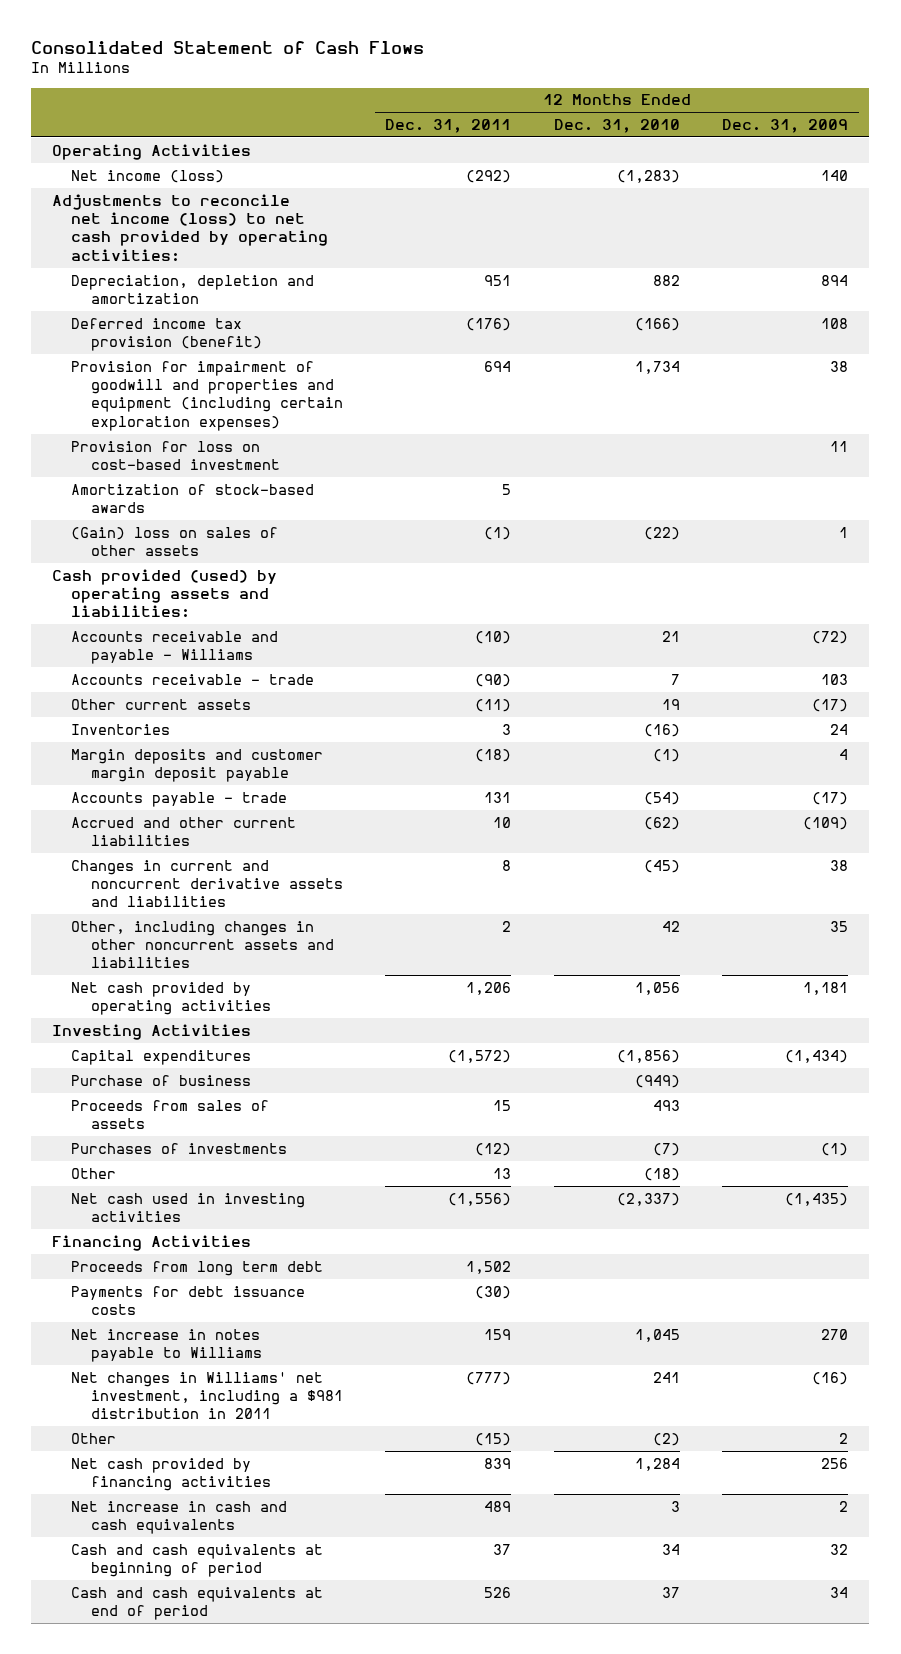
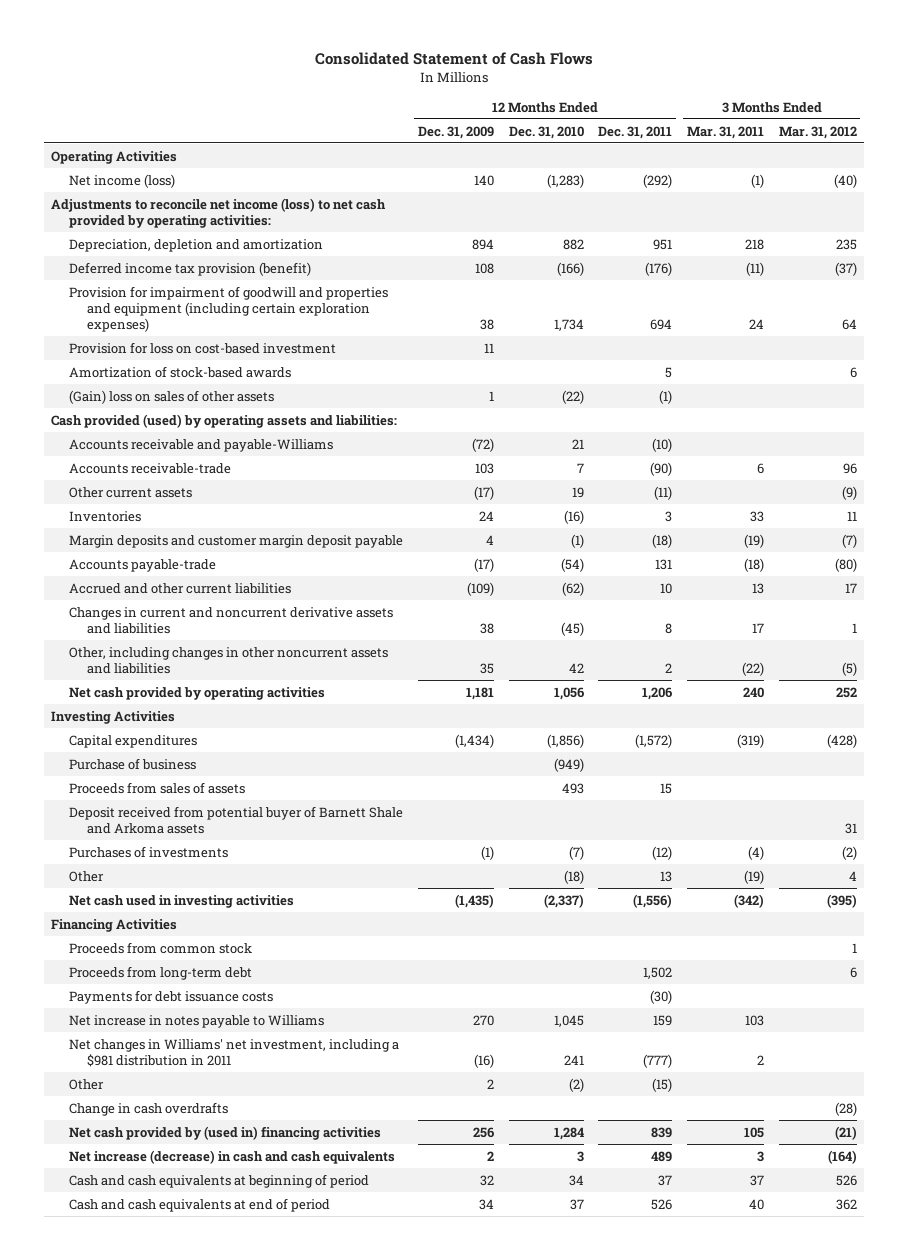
- | 12 Months Ended Dec. 31, 2011 | 12 Months Ended Dec. 31, 2010 | 12 Months Ended Dec. 31, 2009
+ | 12 Months Ended Dec. 31, 2009 | 12 Months Ended Dec. 31, 2010 | 12 Months Ended Dec. 31, 2011 | 3 Months Ended Mar. 31, 2011 | 3 Months Ended Mar. 31, 2012
- Accounts receivable and payable - Williams | (10) | 21 | (72)
- Accounts receivable - trade | (90) | 7 | 103
+ Accounts receivable and payable-Williams | (72) | 21 | (10) | |
+ Accounts receivable-trade | 103 | 7 | (90) | 6 | 96
- Accounts payable - trade | 131 | (54) | (17)
+ Accounts payable-trade | (17) | (54) | 131 | (18) | (80)
+ Deposit received from potential buyer of Barnett Shale and Arkoma assets | | | | | 31
- Proceeds from long term debt | 1,502 | |
+ Proceeds from common stock | | | | | 1
+ Proceeds from long-term debt | | | 1,502 | | 6
- Net cash provided by financing activities | 839 | 1,284 | 256
- Net increase in cash and cash equivalents | 489 | 3 | 2
+ Change in cash overdrafts | | | | | (28)
+ Net cash provided by (used in) financing activities | 256 | 1,284 | 839 | 105 | (21)
+ Net increase (decrease) in cash and cash equivalents | 2 | 3 | 489 | 3 | (164)

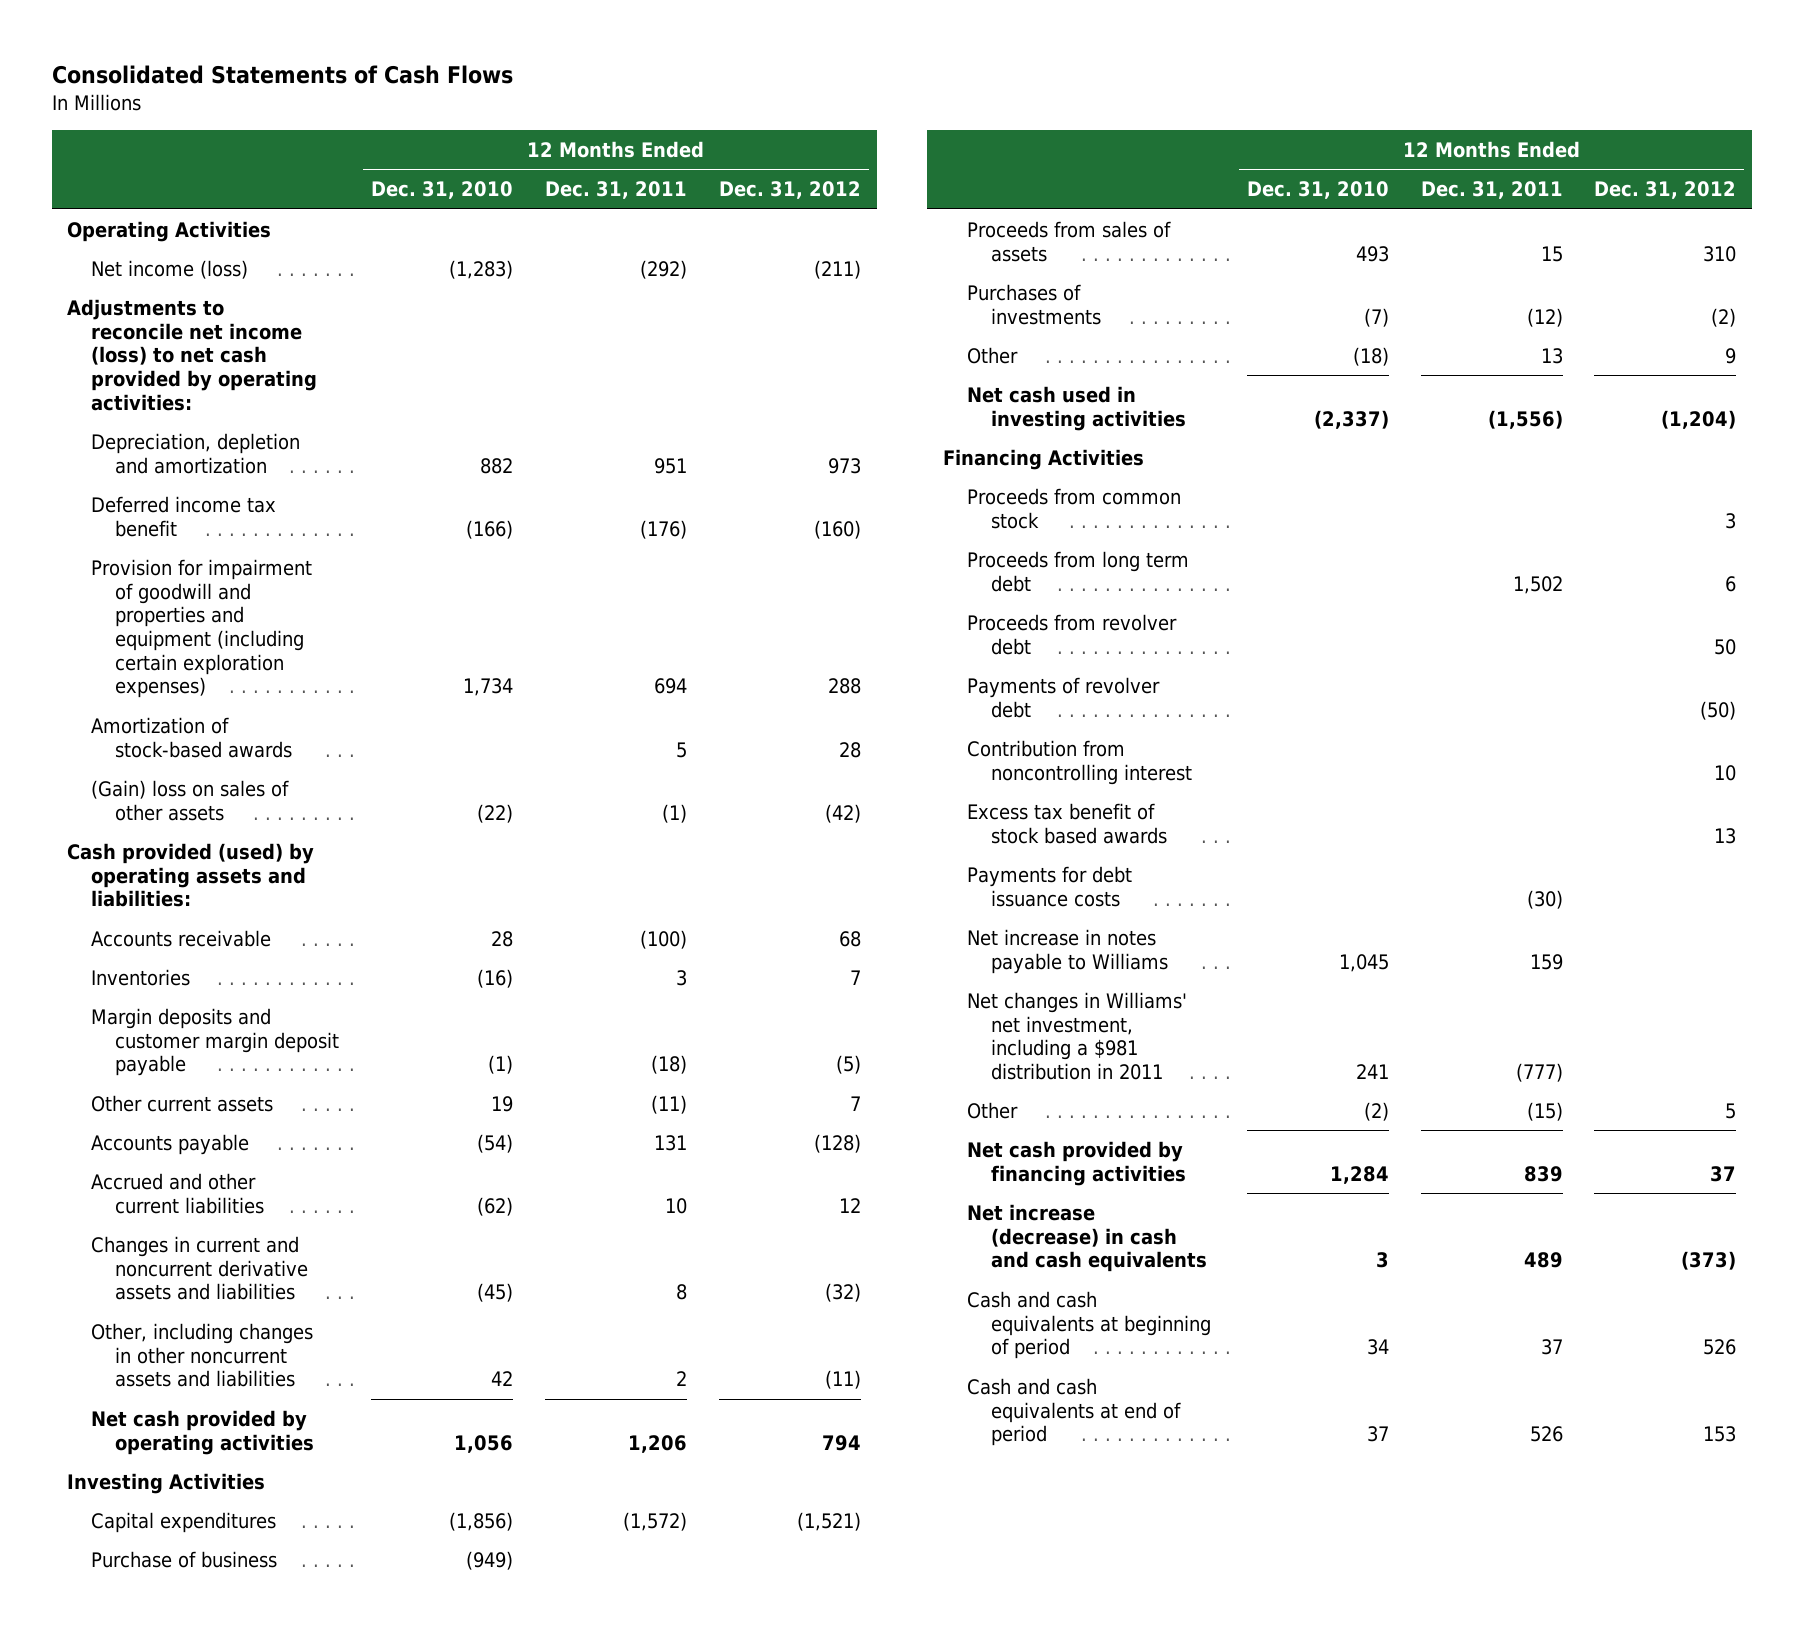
- Consolidated Statement of Cash Flows
+ Consolidated Statements of Cash Flows
- | 12 Months Ended Dec. 31, 2009 | 12 Months Ended Dec. 31, 2010 | 12 Months Ended Dec. 31, 2011 | 3 Months Ended Mar. 31, 2011 | 3 Months Ended Mar. 31, 2012
+ | 12 Months Ended Dec. 31, 2010 | 12 Months Ended Dec. 31, 2011 | 12 Months Ended Dec. 31, 2012
- Deferred income tax provision (benefit) | 108 | (166) | (176) | (11) | (37)
+ Deferred income tax benefit | (166) | (176) | (160)
- Provision for loss on cost-based investment | 11 | | | |
- Accounts receivable and payable-Williams | (72) | 21 | (10) | |
- Accounts receivable-trade | 103 | 7 | (90) | 6 | 96
+ Accounts receivable | 28 | (100) | 68
- Accounts payable-trade | (17) | (54) | 131 | (18) | (80)
moved down: Other current assets | 19 | (11) | 7
+ Accounts payable | (54) | 131 | (128)
- Deposit received from potential buyer of Barnett Shale and Arkoma assets | | | | | 31
- Proceeds from long-term debt | | | 1,502 | | 6
+ Proceeds from long term debt | | 1,502 | 6
+ Proceeds from revolver debt | | | 50
+ Payments of revolver debt | | | (50)
+ Contribution from noncontrolling interest | | | 10
+ Excess tax benefit of stock based awards | | | 13
- Change in cash overdrafts | | | | | (28)
- Net cash provided by (used in) financing activities | 256 | 1,284 | 839 | 105 | (21)
+ Net cash provided by financing activities | 1,284 | 839 | 37

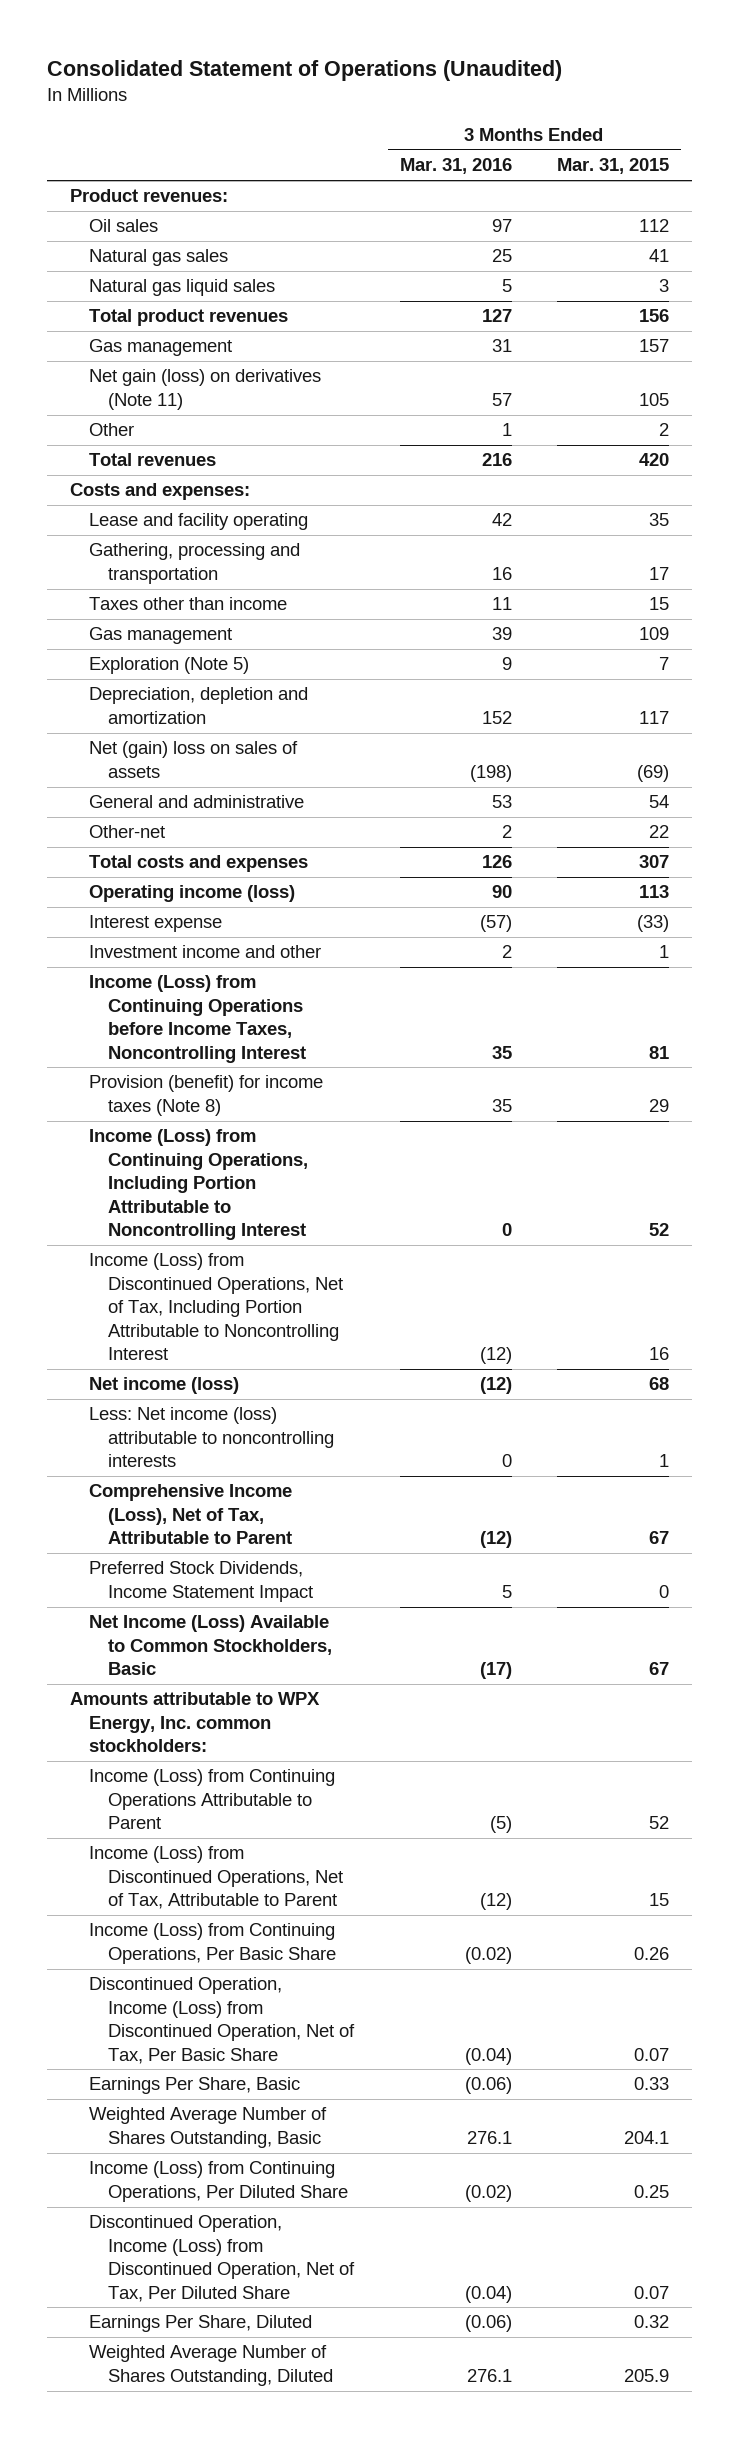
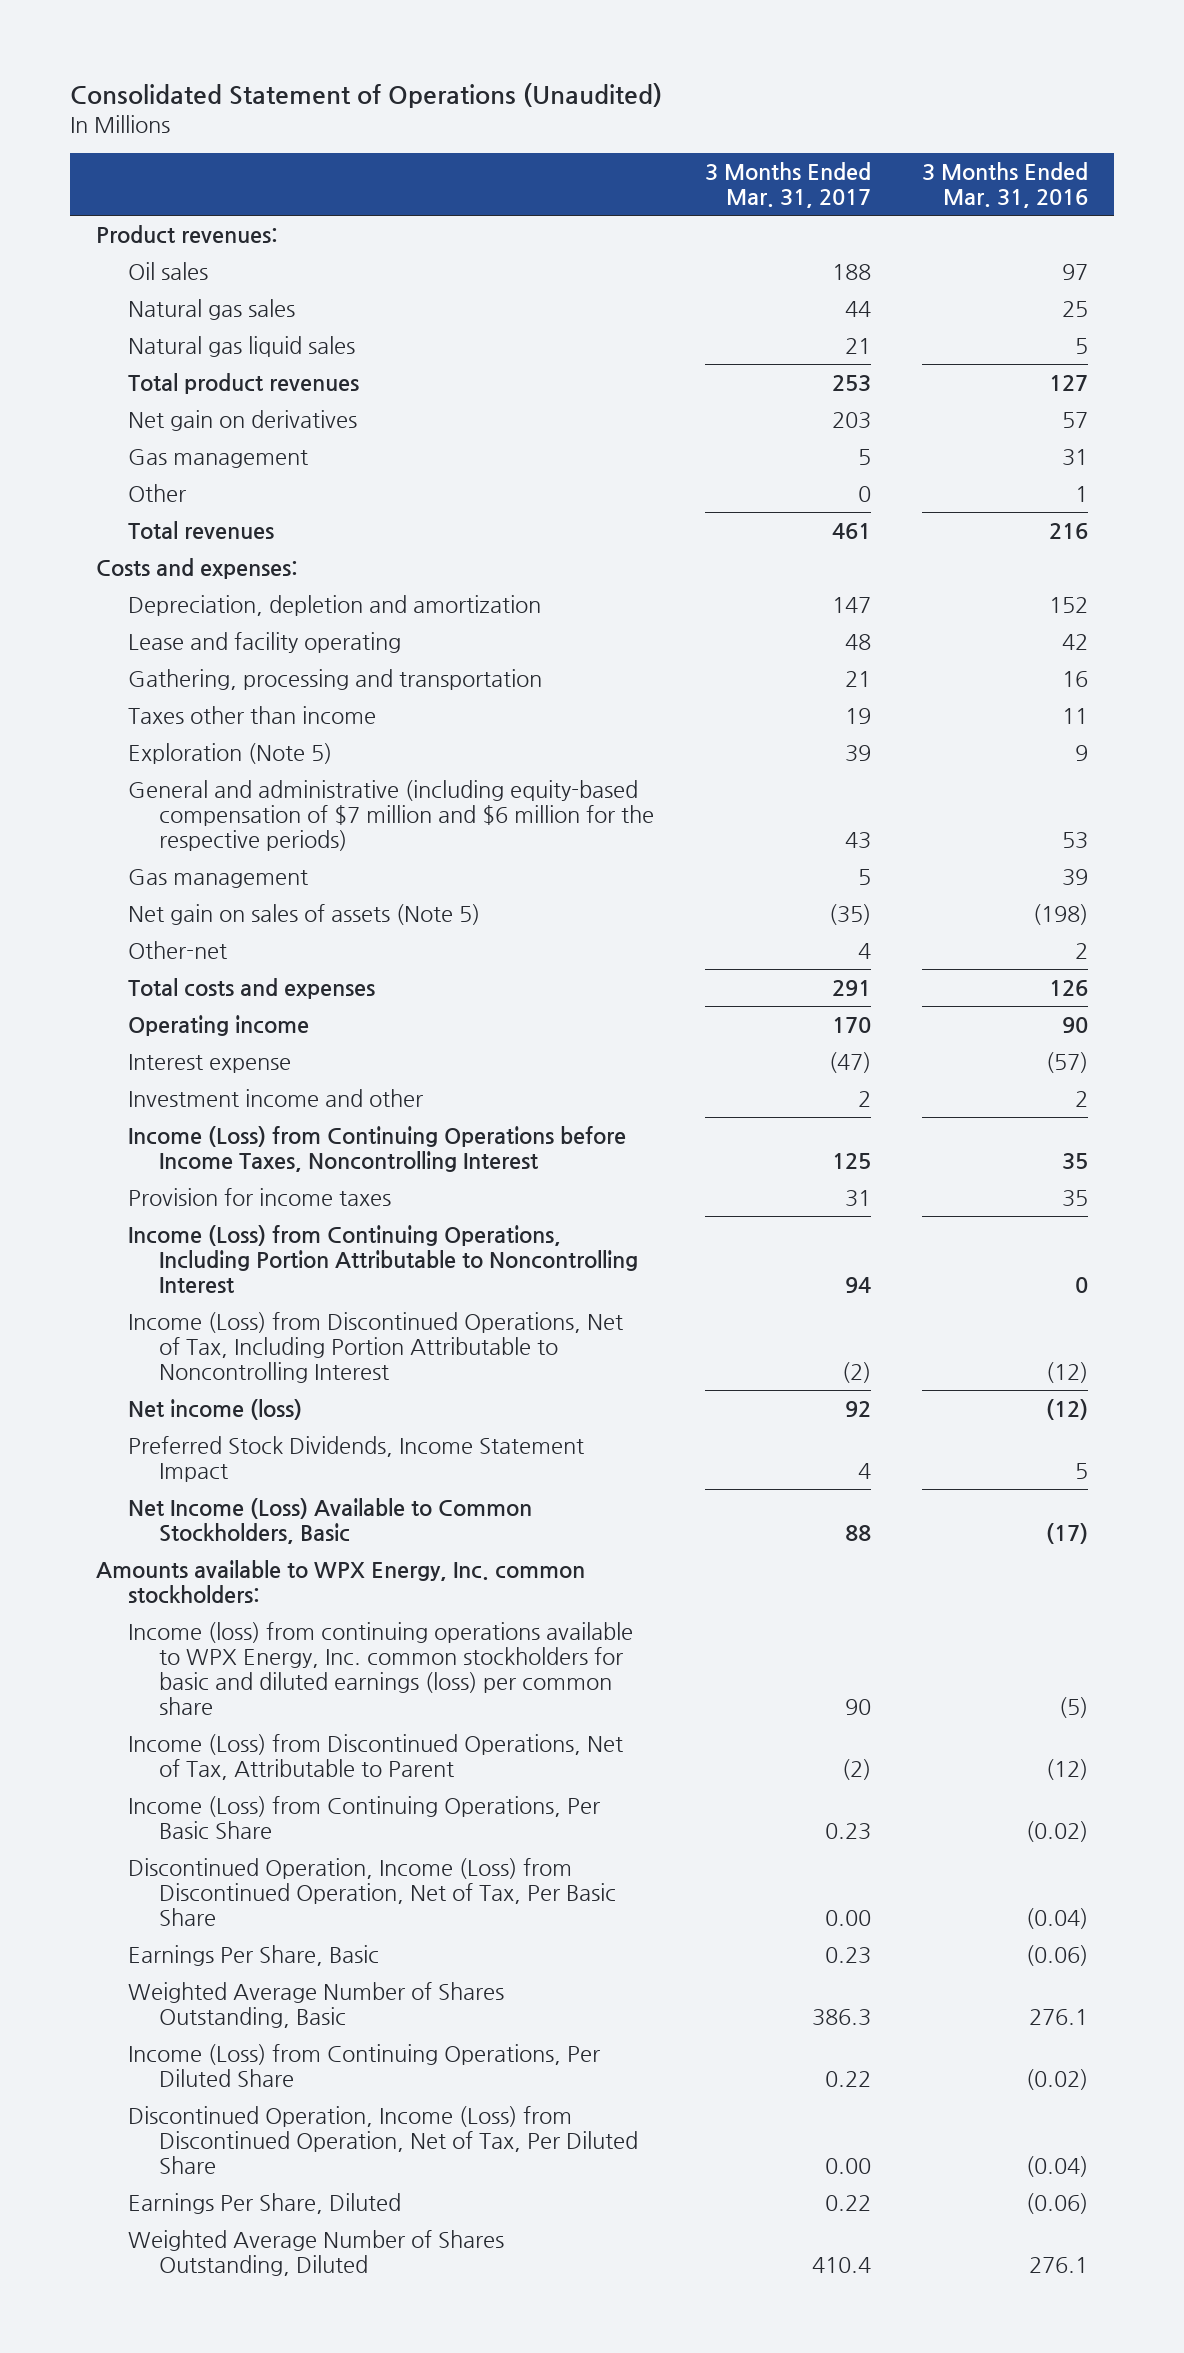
- | 3 Months Ended Mar. 31, 2016 | 3 Months Ended Mar. 31, 2015
+ | 3 Months Ended Mar. 31, 2017 | 3 Months Ended Mar. 31, 2016
+ Net gain on derivatives | 203 | 57
- Net gain (loss) on derivatives (Note 11) | 57 | 105
moved up: Depreciation, depletion and amortization | 147 | 152
- Net (gain) loss on sales of assets | (198) | (69)
- General and administrative | 53 | 54
+ General and administrative (including equity-based compensation of $7 million and $6 million for the respective periods) | 43 | 53
moved down: Gas management | 5 | 39
+ Net gain on sales of assets (Note 5) | (35) | (198)
- Operating income (loss) | 90 | 113
+ Operating income | 170 | 90
- Provision (benefit) for income taxes (Note 8) | 35 | 29
+ Provision for income taxes | 31 | 35
- Less: Net income (loss) attributable to noncontrolling interests | 0 | 1
- Comprehensive Income (Loss), Net of Tax, Attributable to Parent | (12) | 67
- Amounts attributable to WPX Energy, Inc. common stockholders:
- Income (Loss) from Continuing Operations Attributable to Parent | (5) | 52
+ Amounts available to WPX Energy, Inc. common stockholders:
+ Income (loss) from continuing operations available to WPX Energy, Inc. common stockholders for basic and diluted earnings (loss) per common share | 90 | (5)

